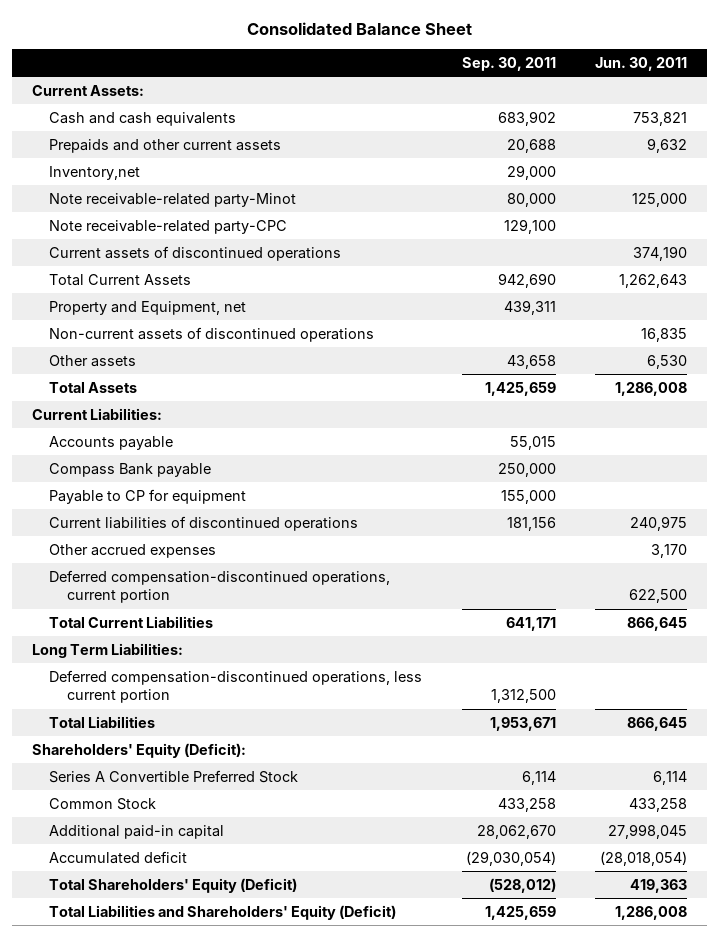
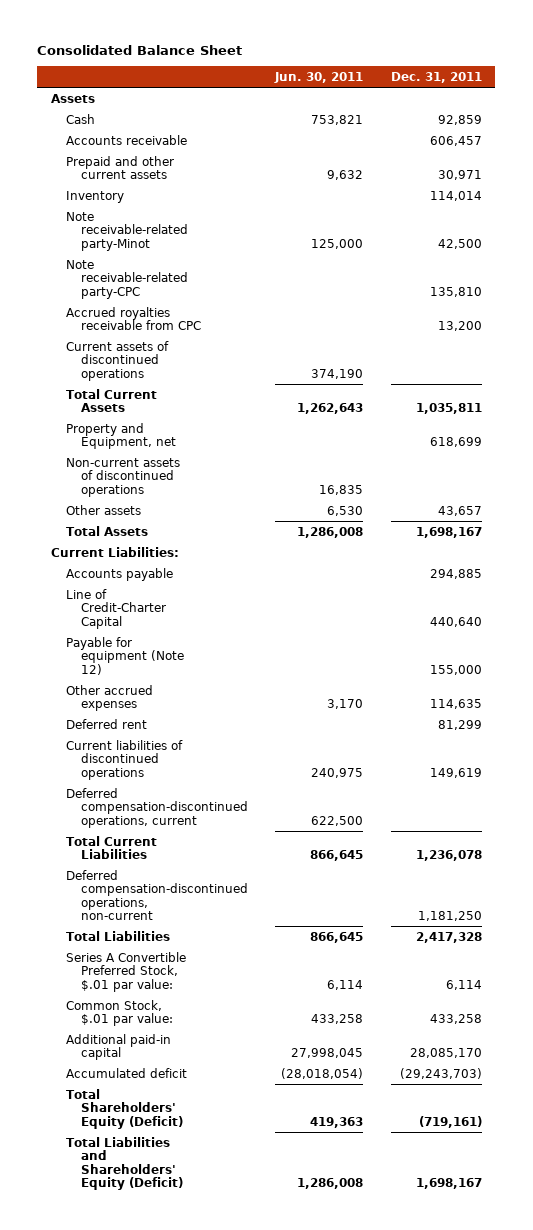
- | Sep. 30, 2011 | Jun. 30, 2011
+ | Jun. 30, 2011 | Dec. 31, 2011
- Current Assets:
- Cash and cash equivalents | 683,902 | 753,821
- Prepaids and other current assets | 20,688 | 9,632
- Inventory,net | 29,000 |
+ Assets
+ Cash | 753,821 | 92,859
+ Accounts receivable | | 606,457
+ Prepaid and other current assets | 9,632 | 30,971
+ Inventory | | 114,014
+ Accrued royalties receivable from CPC | | 13,200
- Compass Bank payable | 250,000 |
- Payable to CP for equipment | 155,000 |
+ Line of Credit-Charter Capital | | 440,640
+ Payable for equipment (Note 12) | | 155,000
- Deferred compensation-discontinued operations, current portion | | 622,500
+ Deferred rent | | 81,299
moved down: Current liabilities of discontinued operations | 240,975 | 149,619
+ Deferred compensation-discontinued operations, current | 622,500 |
- Long Term Liabilities:
- Deferred compensation-discontinued operations, less current portion | 1,312,500 |
+ Deferred compensation-discontinued operations, non-current | | 1,181,250
- Shareholders' Equity (Deficit):
- Series A Convertible Preferred Stock | 6,114 | 6,114
- Common Stock | 433,258 | 433,258
+ Series A Convertible Preferred Stock, $.01 par value: | 6,114 | 6,114
+ Common Stock, $.01 par value: | 433,258 | 433,258

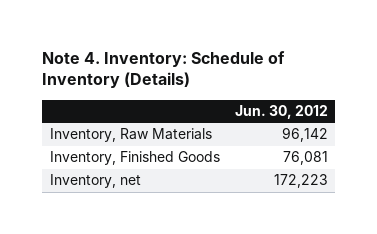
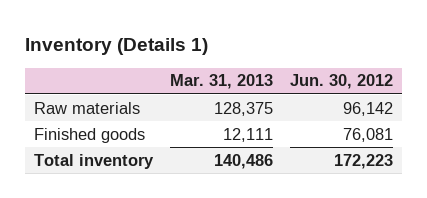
- Note 4. Inventory: Schedule of Inventory (Details)
+ Inventory (Details 1)
- | Jun. 30, 2012
+ | Mar. 31, 2013 | Jun. 30, 2012
- Inventory, Raw Materials | 96,142
- Inventory, Finished Goods | 76,081
- Inventory, net | 172,223
+ Raw materials | 128,375 | 96,142
+ Finished goods | 12,111 | 76,081
+ Total inventory | 140,486 | 172,223

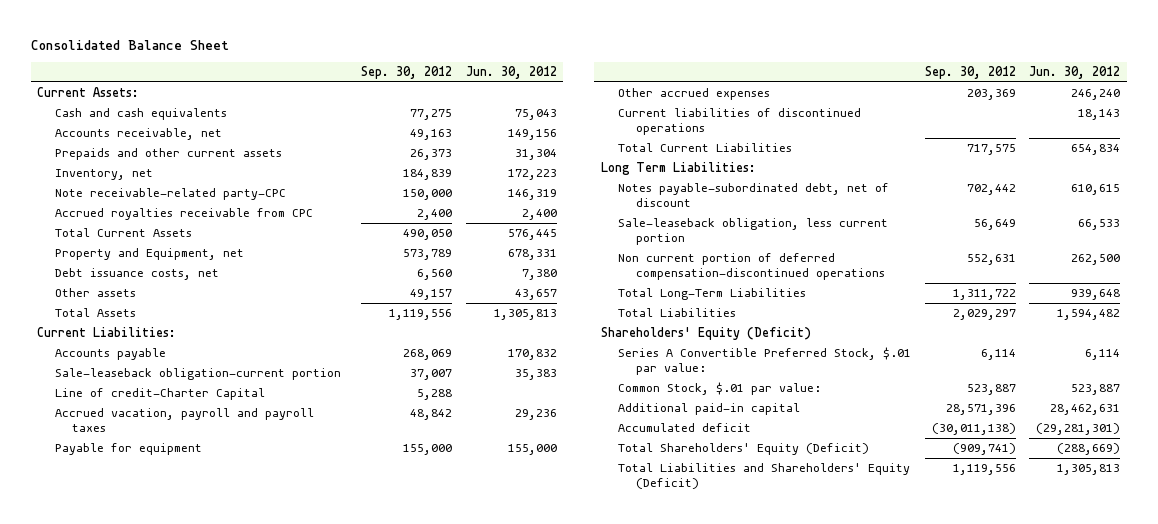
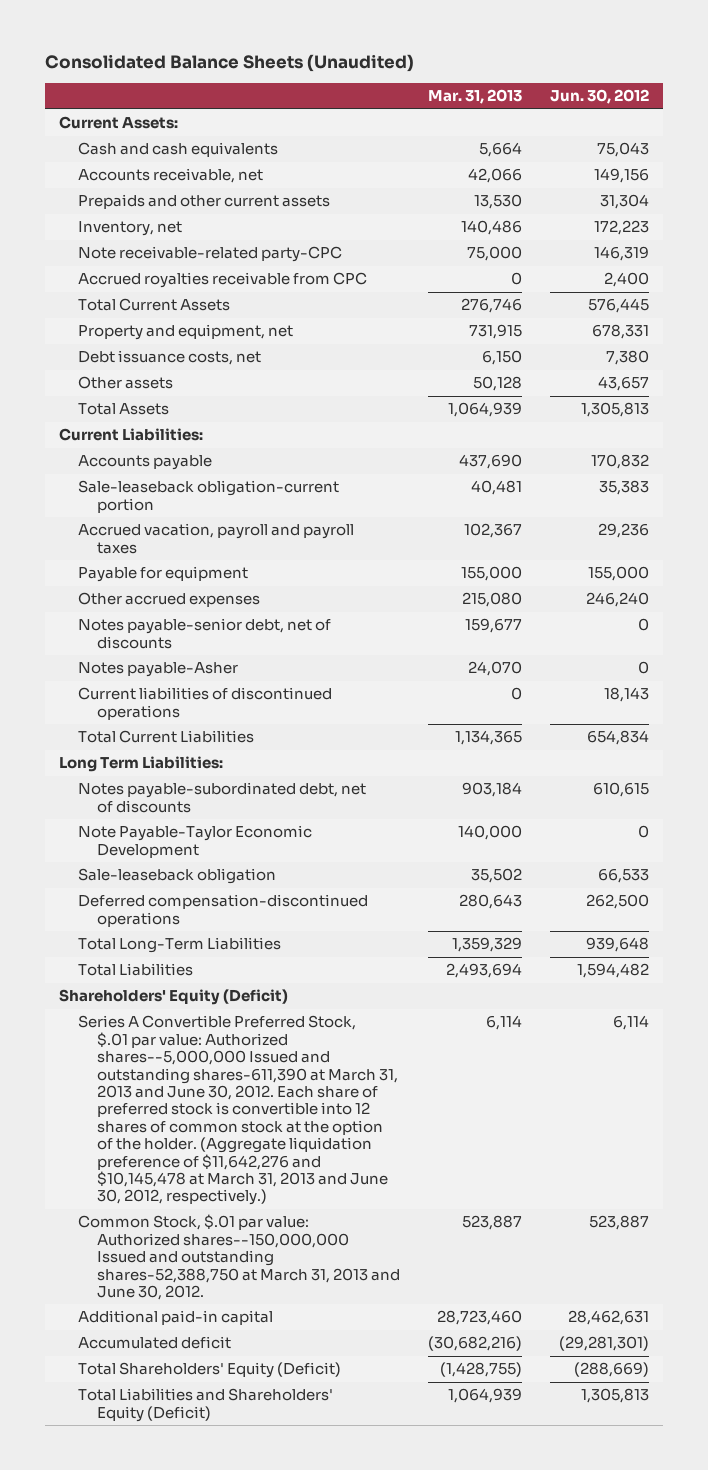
- Consolidated Balance Sheet
+ Consolidated Balance Sheets (Unaudited)
- | Sep. 30, 2012 | Jun. 30, 2012
+ | Mar. 31, 2013 | Jun. 30, 2012
- Property and Equipment, net | 573,789 | 678,331
+ Property and equipment, net | 731,915 | 678,331
- Line of credit-Charter Capital | 5,288 |
+ Notes payable-senior debt, net of discounts | 159,677 | 0
+ Notes payable-Asher | 24,070 | 0
- Notes payable-subordinated debt, net of discount | 702,442 | 610,615
- Sale-leaseback obligation, less current portion | 56,649 | 66,533
- Non current portion of deferred compensation-discontinued operations | 552,631 | 262,500
+ Notes payable-subordinated debt, net of discounts | 903,184 | 610,615
+ Note Payable-Taylor Economic Development | 140,000 | 0
+ Sale-leaseback obligation | 35,502 | 66,533
+ Deferred compensation-discontinued operations | 280,643 | 262,500
- Series A Convertible Preferred Stock, $.01 par value: | 6,114 | 6,114
- Common Stock, $.01 par value: | 523,887 | 523,887
+ Series A Convertible Preferred Stock, $.01 par value: Authorized shares--5,000,000 Issued and outstanding shares-611,390 at March 31, 2013 and June 30, 2012. Each share of preferred stock is convertible into 12 shares of common stock at the option of the holder. (Aggregate liquidation preference of $11,642,276 and $10,145,478 at March 31, 2013 and June 30, 2012, respectively.) | 6,114 | 6,114
+ Common Stock, $.01 par value: Authorized shares--150,000,000 Issued and outstanding shares-52,388,750 at March 31, 2013 and June 30, 2012. | 523,887 | 523,887

